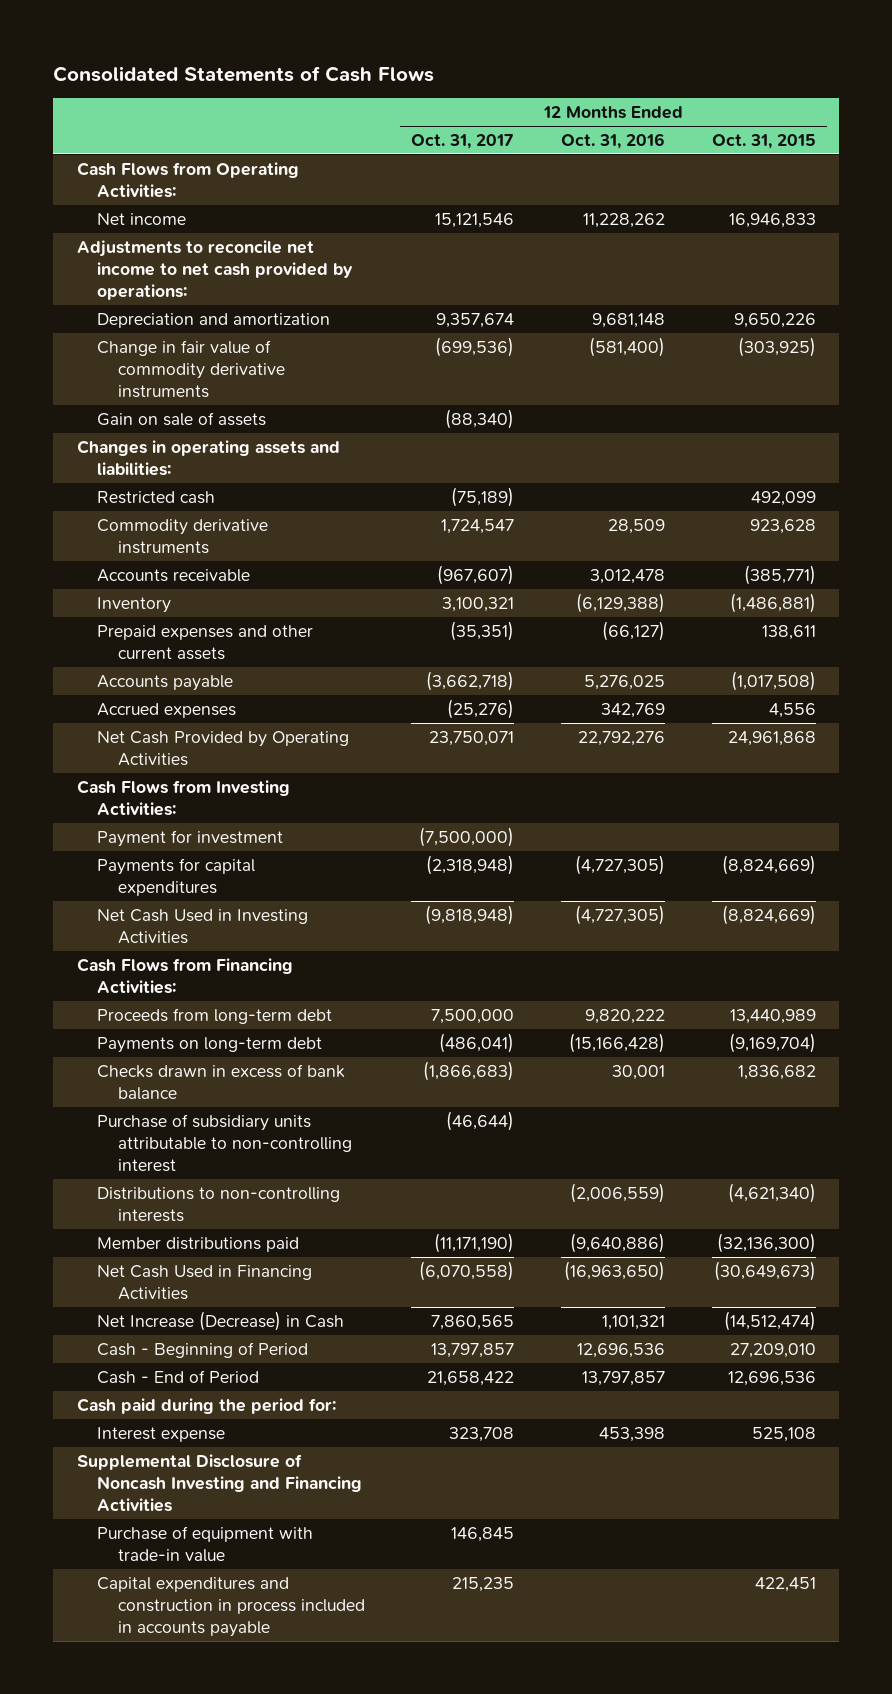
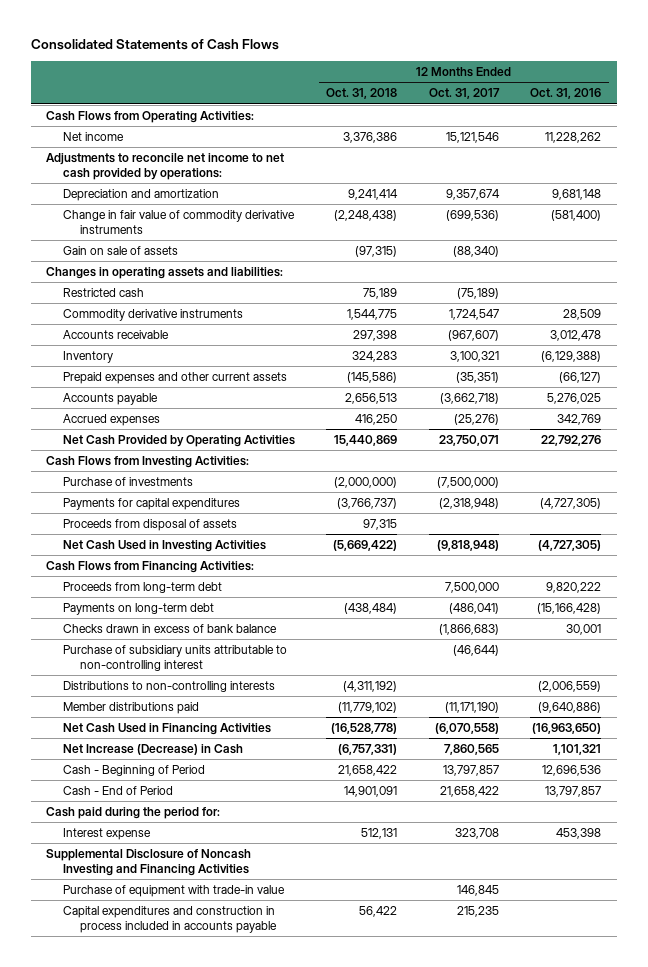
- | 12 Months Ended Oct. 31, 2017 | 12 Months Ended Oct. 31, 2016 | 12 Months Ended Oct. 31, 2015
+ | 12 Months Ended Oct. 31, 2018 | 12 Months Ended Oct. 31, 2017 | 12 Months Ended Oct. 31, 2016
- Payment for investment | (7,500,000) | |
+ Purchase of investments | (2,000,000) | (7,500,000) |
+ Proceeds from disposal of assets | 97,315 | |

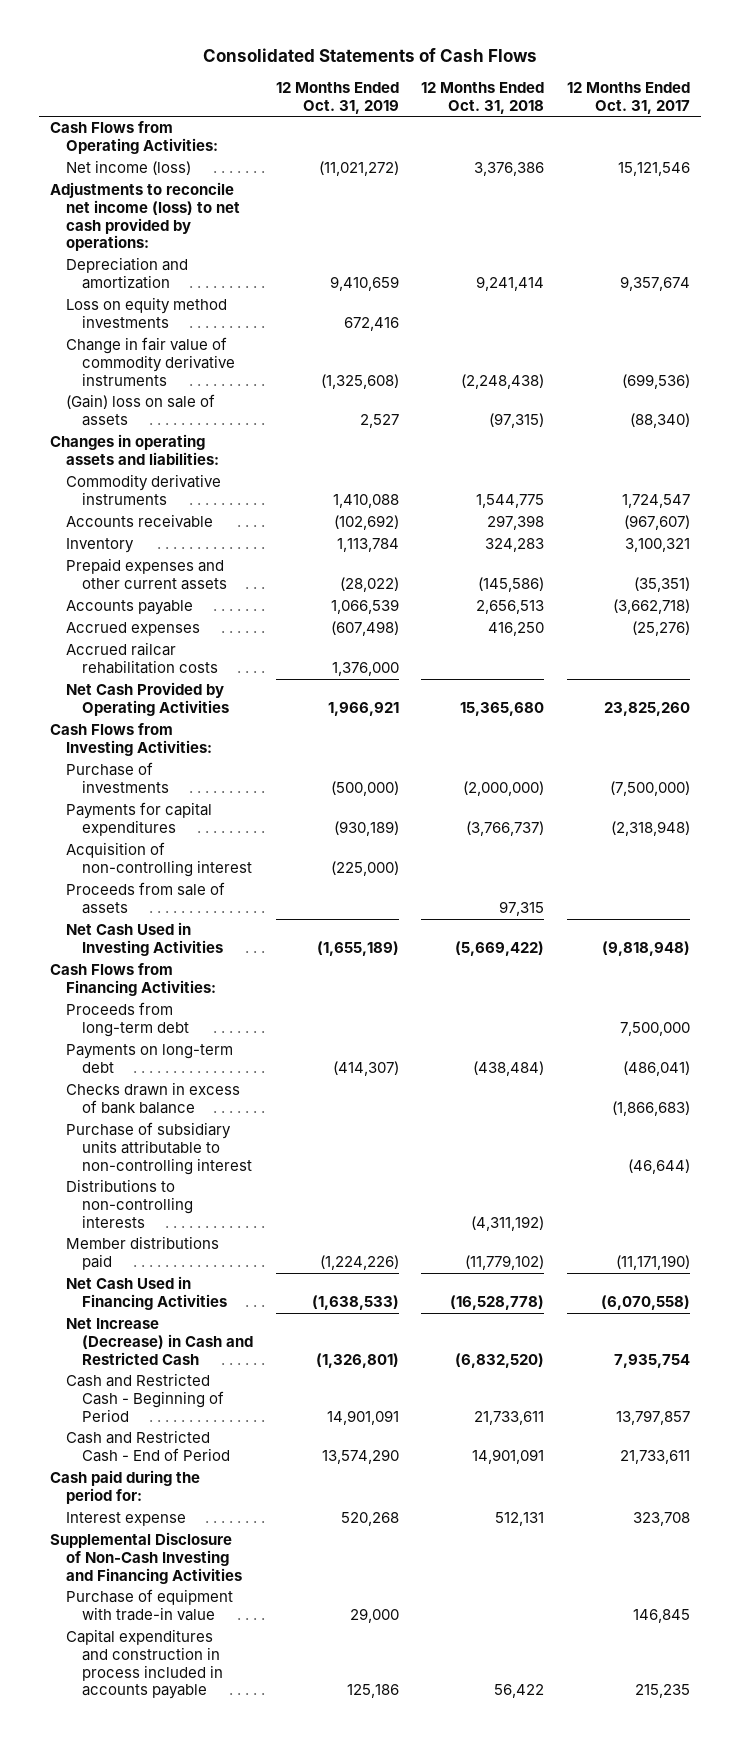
- | 12 Months Ended Oct. 31, 2018 | 12 Months Ended Oct. 31, 2017 | 12 Months Ended Oct. 31, 2016
+ | 12 Months Ended Oct. 31, 2019 | 12 Months Ended Oct. 31, 2018 | 12 Months Ended Oct. 31, 2017
- Net income | 3,376,386 | 15,121,546 | 11,228,262
- Adjustments to reconcile net income to net cash provided by operations:
+ Net income (loss) | (11,021,272) | 3,376,386 | 15,121,546
+ Adjustments to reconcile net income (loss) to net cash provided by operations:
+ Loss on equity method investments | 672,416 | |
- Gain on sale of assets | (97,315) | (88,340) |
+ (Gain) loss on sale of assets | 2,527 | (97,315) | (88,340)
- Restricted cash | 75,189 | (75,189) |
- Net Cash Provided by Operating Activities | 15,440,869 | 23,750,071 | 22,792,276
+ Accrued railcar rehabilitation costs | 1,376,000 | |
+ Net Cash Provided by Operating Activities | 1,966,921 | 15,365,680 | 23,825,260
- Proceeds from disposal of assets | 97,315 | |
+ Acquisition of non-controlling interest | (225,000) | |
+ Proceeds from sale of assets | | 97,315 |
- Net Increase (Decrease) in Cash | (6,757,331) | 7,860,565 | 1,101,321
- Cash - Beginning of Period | 21,658,422 | 13,797,857 | 12,696,536
- Cash - End of Period | 14,901,091 | 21,658,422 | 13,797,857
+ Net Increase (Decrease) in Cash and Restricted Cash | (1,326,801) | (6,832,520) | 7,935,754
+ Cash and Restricted Cash - Beginning of Period | 14,901,091 | 21,733,611 | 13,797,857
+ Cash and Restricted Cash - End of Period | 13,574,290 | 14,901,091 | 21,733,611
- Supplemental Disclosure of Noncash Investing and Financing Activities
+ Supplemental Disclosure of Non-Cash Investing and Financing Activities

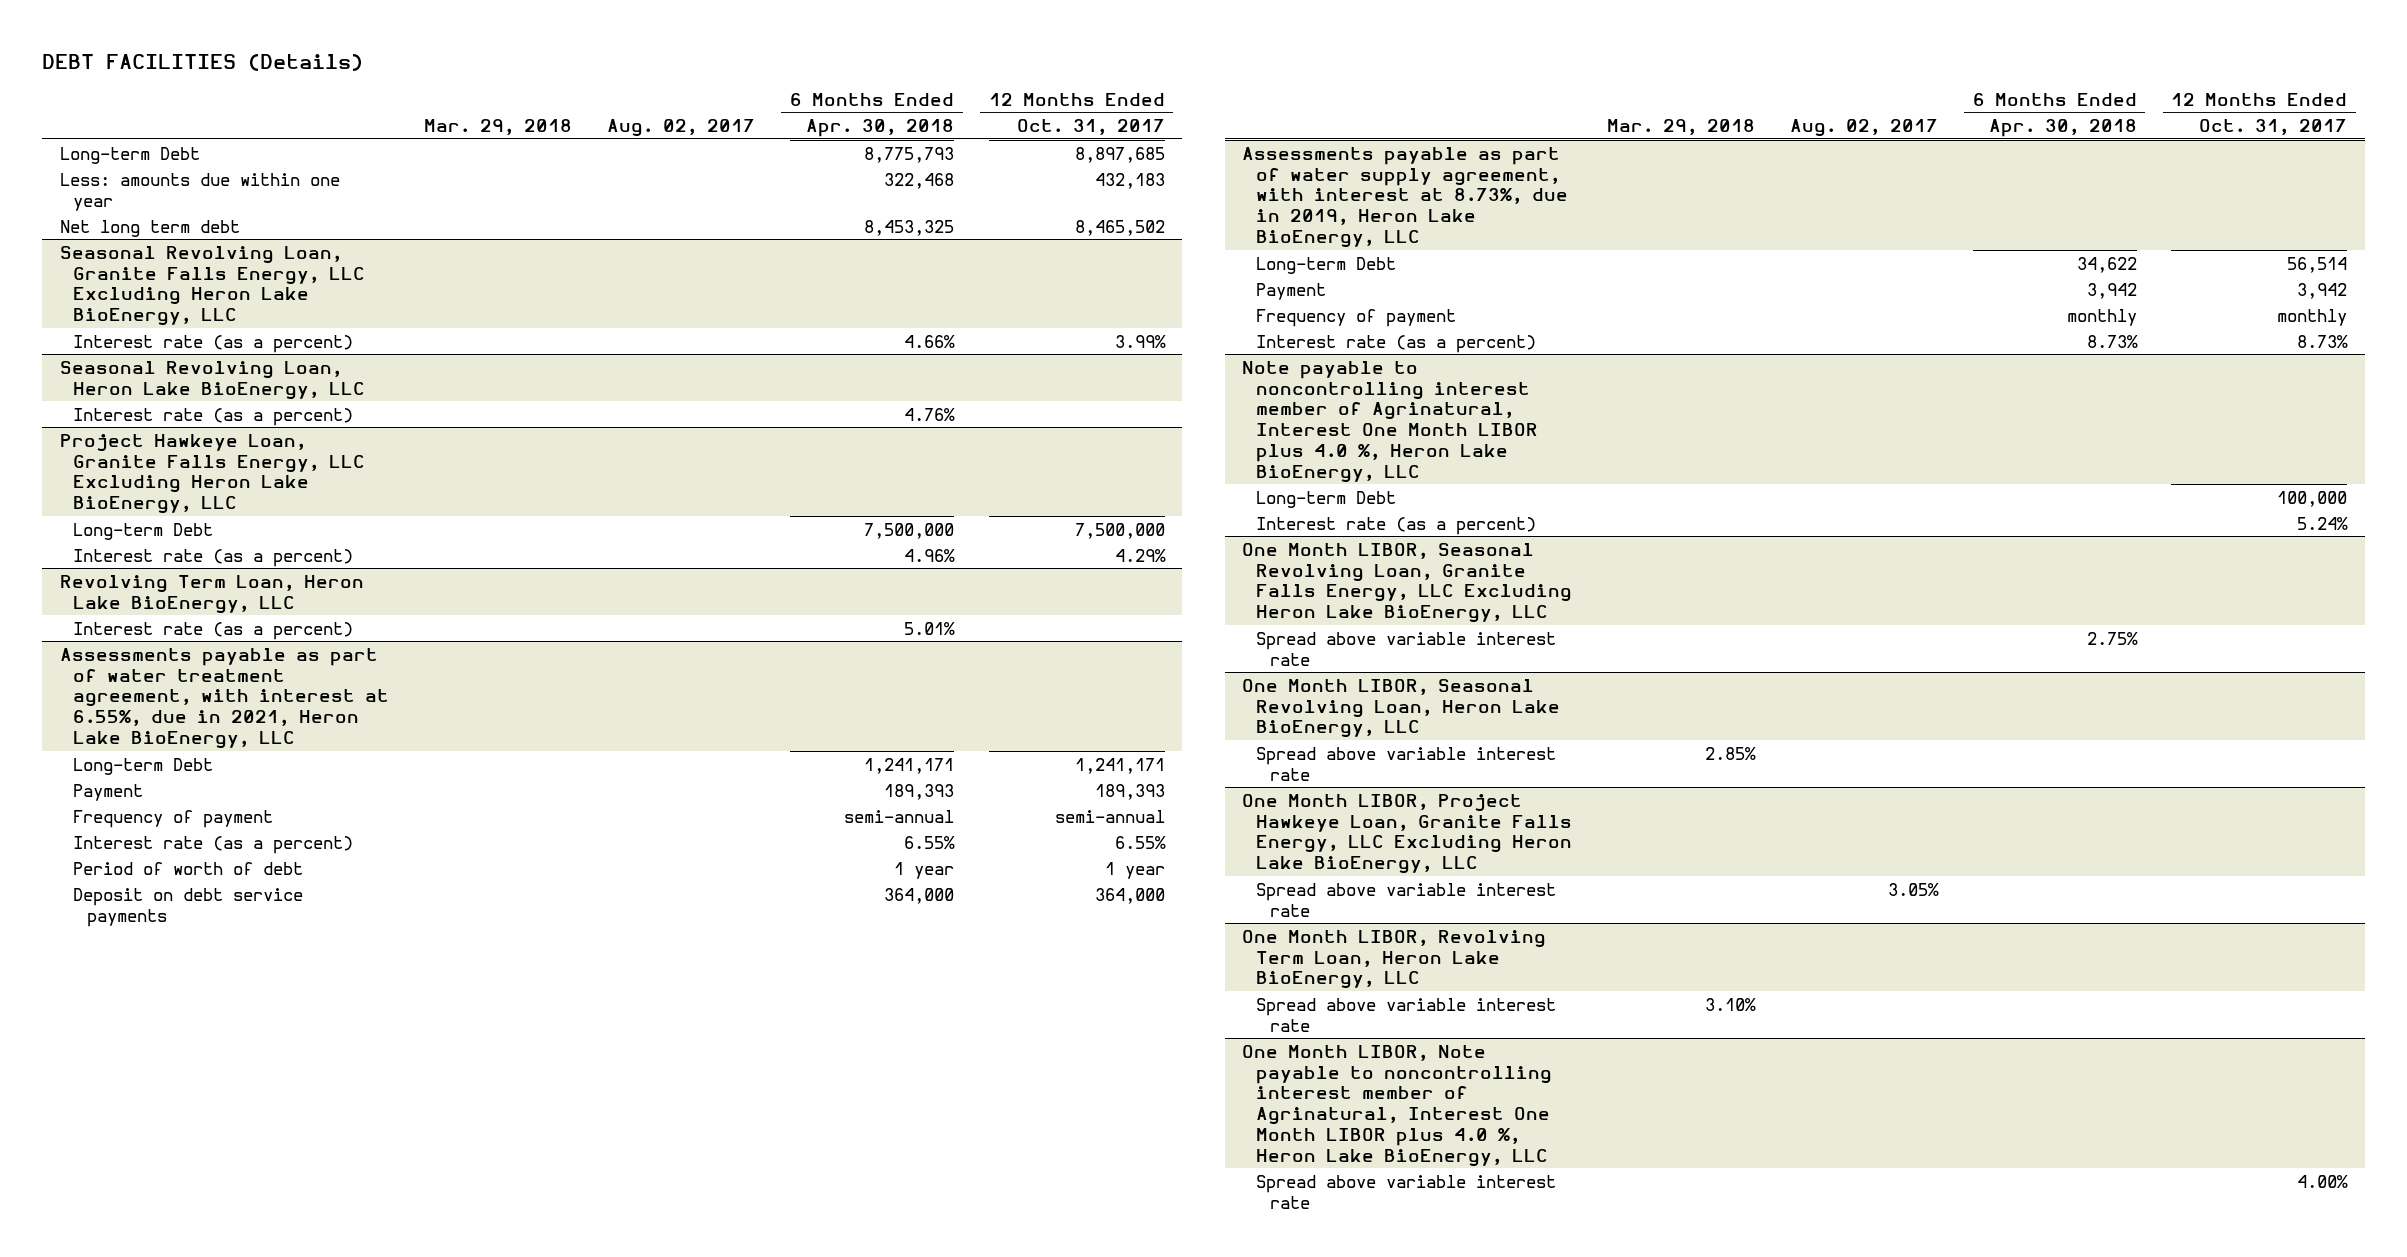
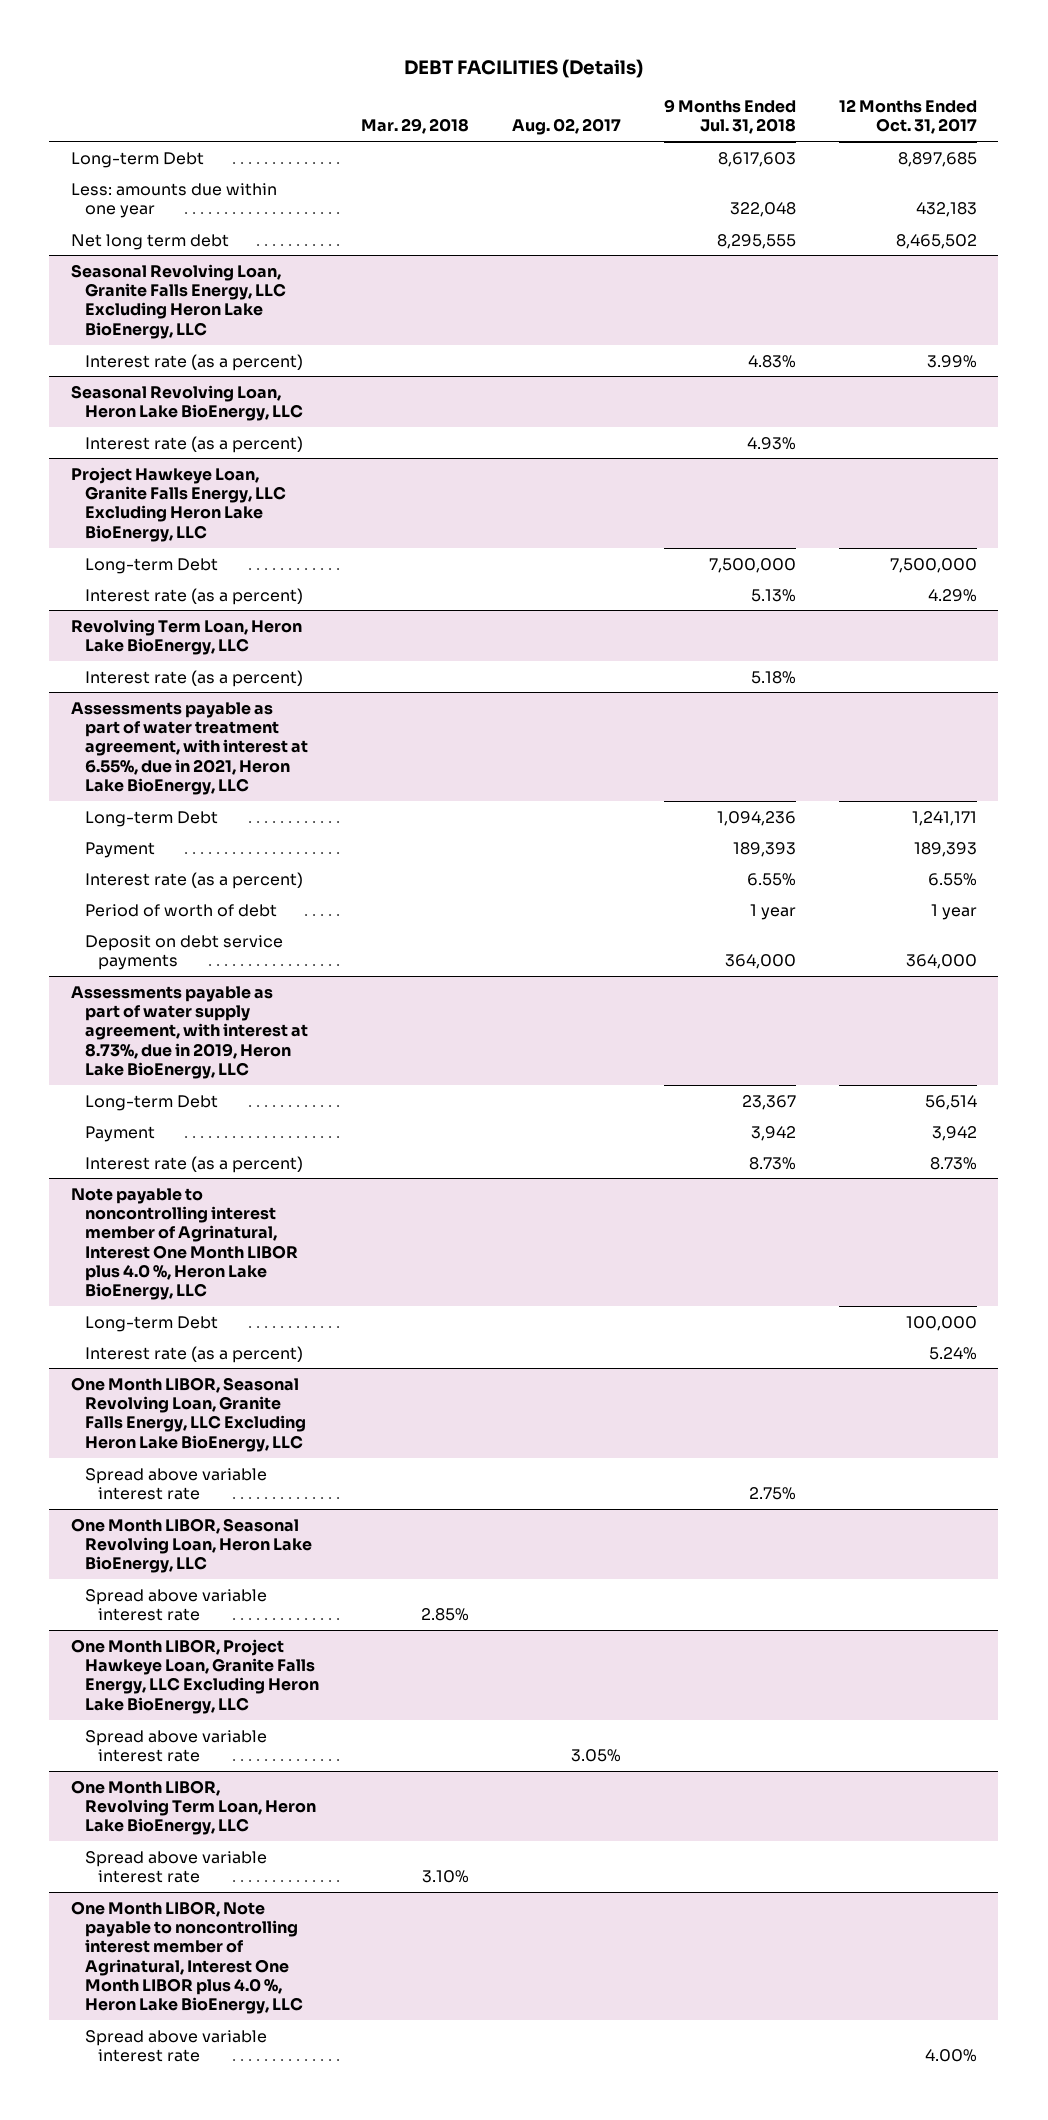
- | Mar. 29, 2018 | Aug. 02, 2017 | 6 Months Ended Apr. 30, 2018 | 12 Months Ended Oct. 31, 2017
+ | Mar. 29, 2018 | Aug. 02, 2017 | 9 Months Ended Jul. 31, 2018 | 12 Months Ended Oct. 31, 2017
@ Assessments payable as part of water treatment agreement, with interest at 6.55%, due in 2021, Heron Lake BioEnergy, LLC
- Frequency of payment | | | semi-annual | semi-annual
@ Assessments payable as part of water supply agreement, with interest at 8.73%, due in 2019, Heron Lake BioEnergy, LLC
- Frequency of payment | | | monthly | monthly

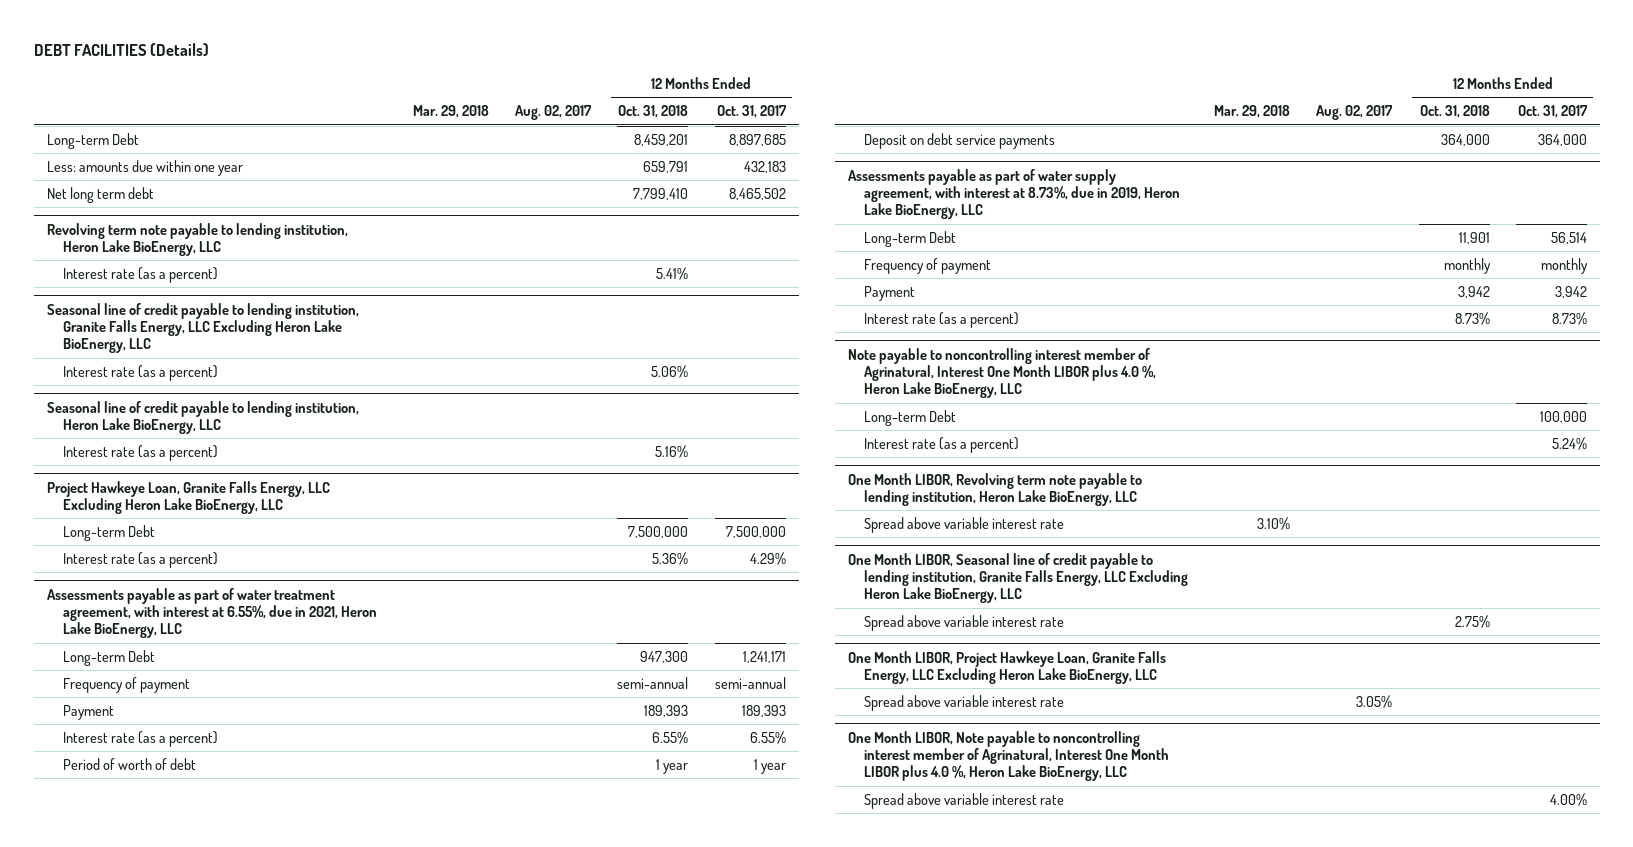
- | Mar. 29, 2018 | Aug. 02, 2017 | 9 Months Ended Jul. 31, 2018 | 12 Months Ended Oct. 31, 2017
+ | Mar. 29, 2018 | Aug. 02, 2017 | 12 Months Ended Oct. 31, 2018 | 12 Months Ended Oct. 31, 2017
- Seasonal Revolving Loan, Granite Falls Energy, LLC Excluding Heron Lake BioEnergy, LLC
- Interest rate (as a percent) | | | 4.83% | 3.99%
- Seasonal Revolving Loan, Heron Lake BioEnergy, LLC
+ Revolving term note payable to lending institution, Heron Lake BioEnergy, LLC
+ Seasonal line of credit payable to lending institution, Granite Falls Energy, LLC Excluding Heron Lake BioEnergy, LLC
+ Interest rate (as a percent) | | | 5.06% |
+ Seasonal line of credit payable to lending institution, Heron Lake BioEnergy, LLC
+ Interest rate (as a percent) | | | 5.16% |
- Revolving Term Loan, Heron Lake BioEnergy, LLC
- Interest rate (as a percent) | | | 5.18% |
@ Assessments payable as part of water treatment agreement, with interest at 6.55%, due in 2021, Heron Lake BioEnergy, LLC
+ Frequency of payment | | | semi-annual | semi-annual
@ Assessments payable as part of water supply agreement, with interest at 8.73%, due in 2019, Heron Lake BioEnergy, LLC
+ Frequency of payment | | | monthly | monthly
- One Month LIBOR, Seasonal Revolving Loan, Granite Falls Energy, LLC Excluding Heron Lake BioEnergy, LLC
+ One Month LIBOR, Revolving term note payable to lending institution, Heron Lake BioEnergy, LLC
+ Spread above variable interest rate | 3.10% | | |
+ One Month LIBOR, Seasonal line of credit payable to lending institution, Granite Falls Energy, LLC Excluding Heron Lake BioEnergy, LLC
- One Month LIBOR, Seasonal Revolving Loan, Heron Lake BioEnergy, LLC
- Spread above variable interest rate | 2.85% | | |
- One Month LIBOR, Revolving Term Loan, Heron Lake BioEnergy, LLC
- Spread above variable interest rate | 3.10% | | |

